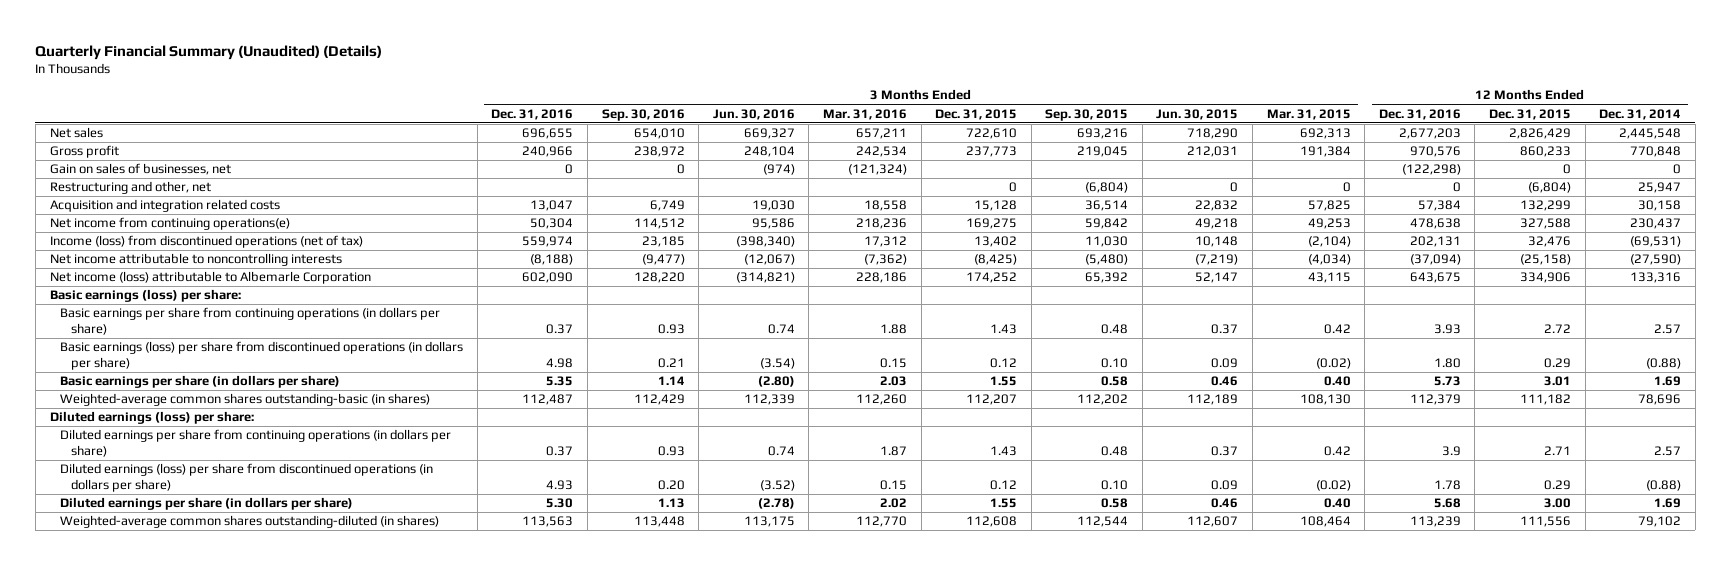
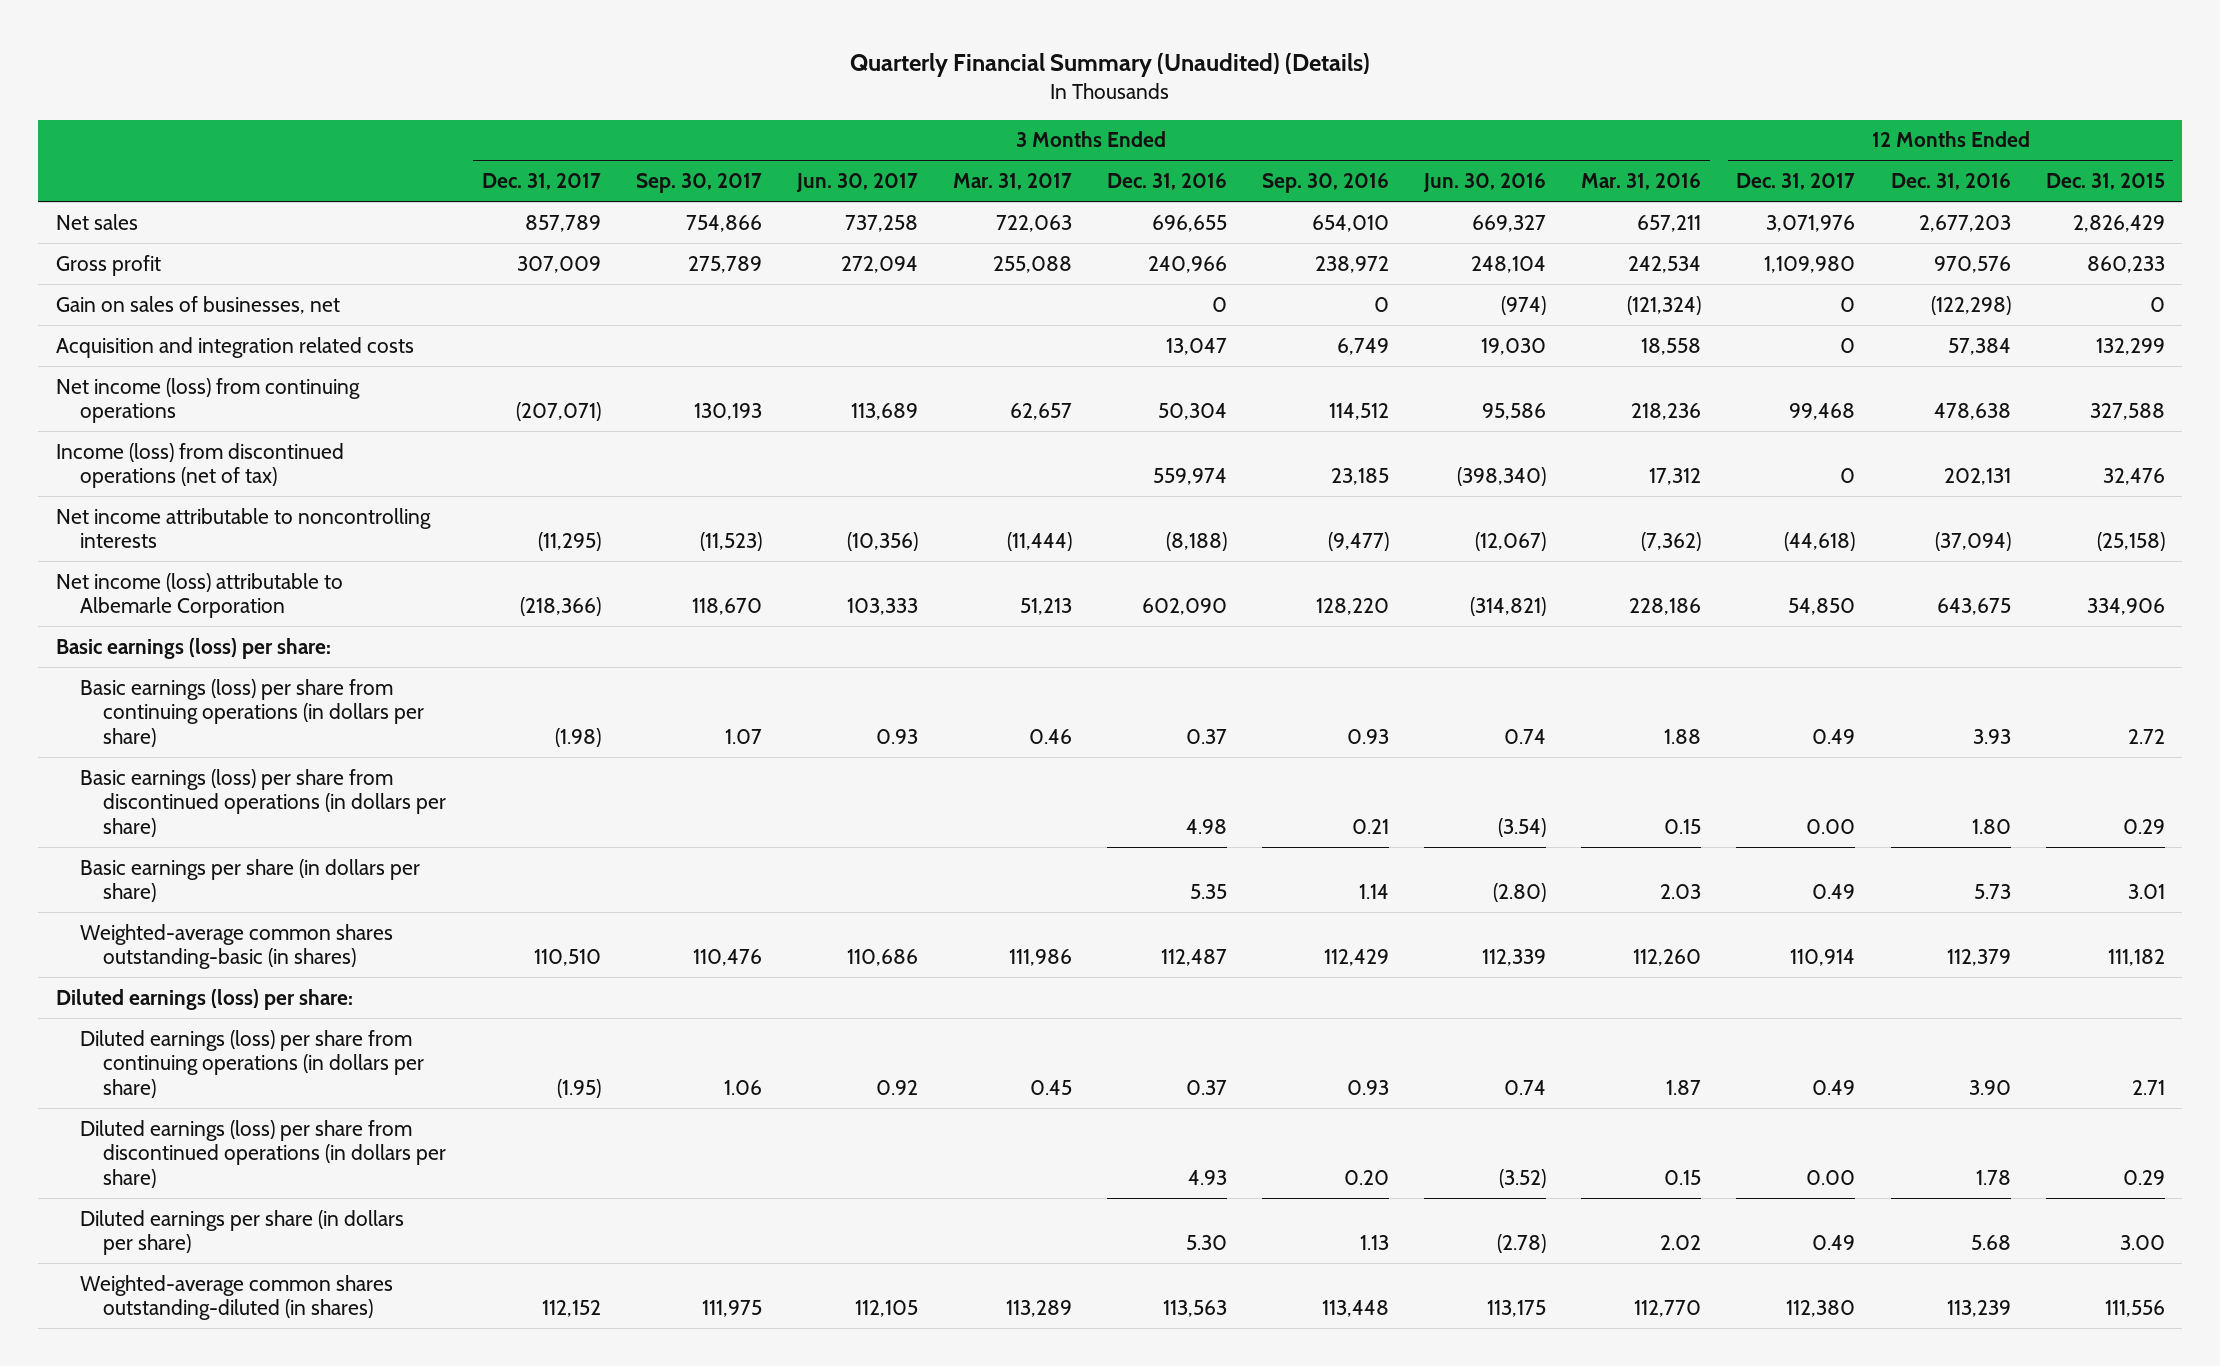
- | 3 Months Ended Dec. 31, 2016 | 3 Months Ended Sep. 30, 2016 | 3 Months Ended Jun. 30, 2016 | 3 Months Ended Mar. 31, 2016 | 3 Months Ended Dec. 31, 2015 | 3 Months Ended Sep. 30, 2015 | 3 Months Ended Jun. 30, 2015 | 3 Months Ended Mar. 31, 2015 | 12 Months Ended Dec. 31, 2016 | 12 Months Ended Dec. 31, 2015 | 12 Months Ended Dec. 31, 2014
+ | 3 Months Ended Dec. 31, 2017 | 3 Months Ended Sep. 30, 2017 | 3 Months Ended Jun. 30, 2017 | 3 Months Ended Mar. 31, 2017 | 3 Months Ended Dec. 31, 2016 | 3 Months Ended Sep. 30, 2016 | 3 Months Ended Jun. 30, 2016 | 3 Months Ended Mar. 31, 2016 | 12 Months Ended Dec. 31, 2017 | 12 Months Ended Dec. 31, 2016 | 12 Months Ended Dec. 31, 2015
- Restructuring and other, net | | | | | 0 | (6,804) | 0 | 0 | 0 | (6,804) | 25,947
- Net income from continuing operations(e) | 50,304 | 114,512 | 95,586 | 218,236 | 169,275 | 59,842 | 49,218 | 49,253 | 478,638 | 327,588 | 230,437
+ Net income (loss) from continuing operations | (207,071) | 130,193 | 113,689 | 62,657 | 50,304 | 114,512 | 95,586 | 218,236 | 99,468 | 478,638 | 327,588
- Basic earnings per share from continuing operations (in dollars per share) | 0.37 | 0.93 | 0.74 | 1.88 | 1.43 | 0.48 | 0.37 | 0.42 | 3.93 | 2.72 | 2.57
+ Basic earnings (loss) per share from continuing operations (in dollars per share) | (1.98) | 1.07 | 0.93 | 0.46 | 0.37 | 0.93 | 0.74 | 1.88 | 0.49 | 3.93 | 2.72
- Diluted earnings per share from continuing operations (in dollars per share) | 0.37 | 0.93 | 0.74 | 1.87 | 1.43 | 0.48 | 0.37 | 0.42 | 3.9 | 2.71 | 2.57
+ Diluted earnings (loss) per share from continuing operations (in dollars per share) | (1.95) | 1.06 | 0.92 | 0.45 | 0.37 | 0.93 | 0.74 | 1.87 | 0.49 | 3.90 | 2.71

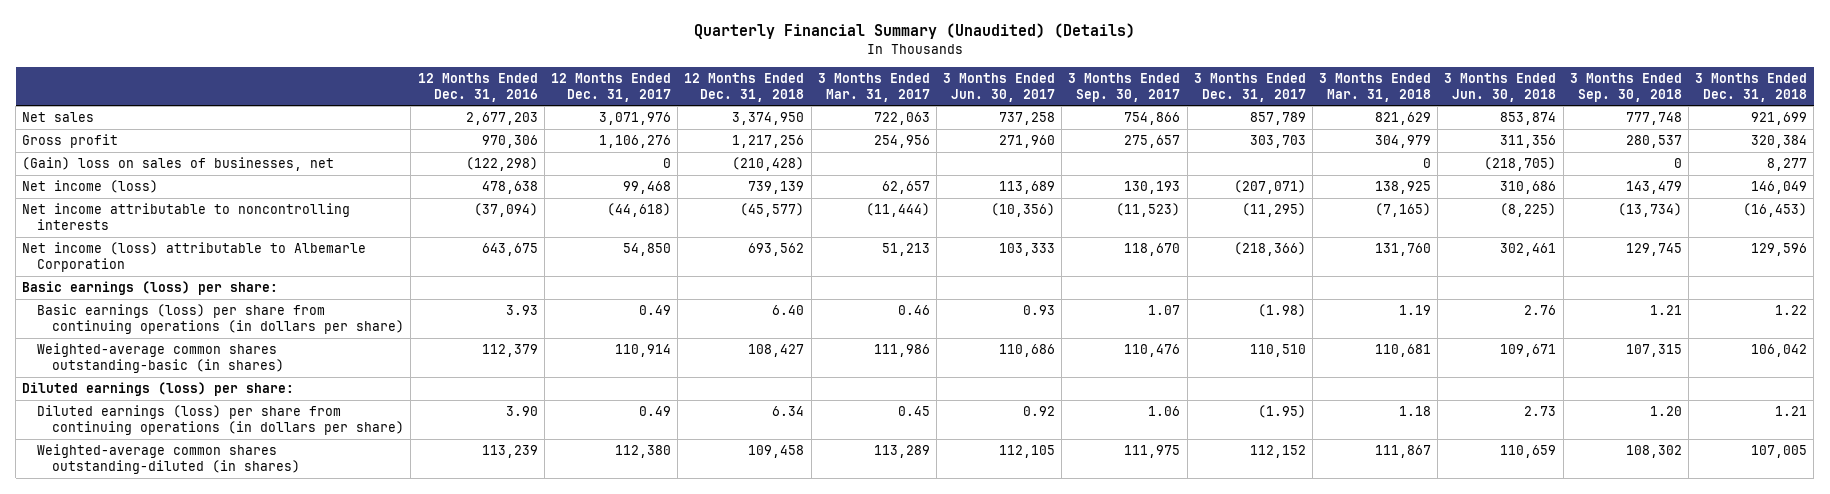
- | 3 Months Ended Dec. 31, 2017 | 3 Months Ended Sep. 30, 2017 | 3 Months Ended Jun. 30, 2017 | 3 Months Ended Mar. 31, 2017 | 3 Months Ended Dec. 31, 2016 | 3 Months Ended Sep. 30, 2016 | 3 Months Ended Jun. 30, 2016 | 3 Months Ended Mar. 31, 2016 | 12 Months Ended Dec. 31, 2017 | 12 Months Ended Dec. 31, 2016 | 12 Months Ended Dec. 31, 2015
+ | 12 Months Ended Dec. 31, 2016 | 12 Months Ended Dec. 31, 2017 | 12 Months Ended Dec. 31, 2018 | 3 Months Ended Mar. 31, 2017 | 3 Months Ended Jun. 30, 2017 | 3 Months Ended Sep. 30, 2017 | 3 Months Ended Dec. 31, 2017 | 3 Months Ended Mar. 31, 2018 | 3 Months Ended Jun. 30, 2018 | 3 Months Ended Sep. 30, 2018 | 3 Months Ended Dec. 31, 2018
- Gross profit | 307,009 | 275,789 | 272,094 | 255,088 | 240,966 | 238,972 | 248,104 | 242,534 | 1,109,980 | 970,576 | 860,233
- Gain on sales of businesses, net | | | | | 0 | 0 | (974) | (121,324) | 0 | (122,298) | 0
- Acquisition and integration related costs | | | | | 13,047 | 6,749 | 19,030 | 18,558 | 0 | 57,384 | 132,299
- Net income (loss) from continuing operations | (207,071) | 130,193 | 113,689 | 62,657 | 50,304 | 114,512 | 95,586 | 218,236 | 99,468 | 478,638 | 327,588
- Income (loss) from discontinued operations (net of tax) | | | | | 559,974 | 23,185 | (398,340) | 17,312 | 0 | 202,131 | 32,476
+ Gross profit | 970,306 | 1,106,276 | 1,217,256 | 254,956 | 271,960 | 275,657 | 303,703 | 304,979 | 311,356 | 280,537 | 320,384
+ (Gain) loss on sales of businesses, net | (122,298) | 0 | (210,428) | | | | | 0 | (218,705) | 0 | 8,277
+ Net income (loss) | 478,638 | 99,468 | 739,139 | 62,657 | 113,689 | 130,193 | (207,071) | 138,925 | 310,686 | 143,479 | 146,049
- Basic earnings (loss) per share from discontinued operations (in dollars per share) | | | | | 4.98 | 0.21 | (3.54) | 0.15 | 0.00 | 1.80 | 0.29
- Basic earnings per share (in dollars per share) | | | | | 5.35 | 1.14 | (2.80) | 2.03 | 0.49 | 5.73 | 3.01
- Diluted earnings (loss) per share from discontinued operations (in dollars per share) | | | | | 4.93 | 0.20 | (3.52) | 0.15 | 0.00 | 1.78 | 0.29
- Diluted earnings per share (in dollars per share) | | | | | 5.30 | 1.13 | (2.78) | 2.02 | 0.49 | 5.68 | 3.00

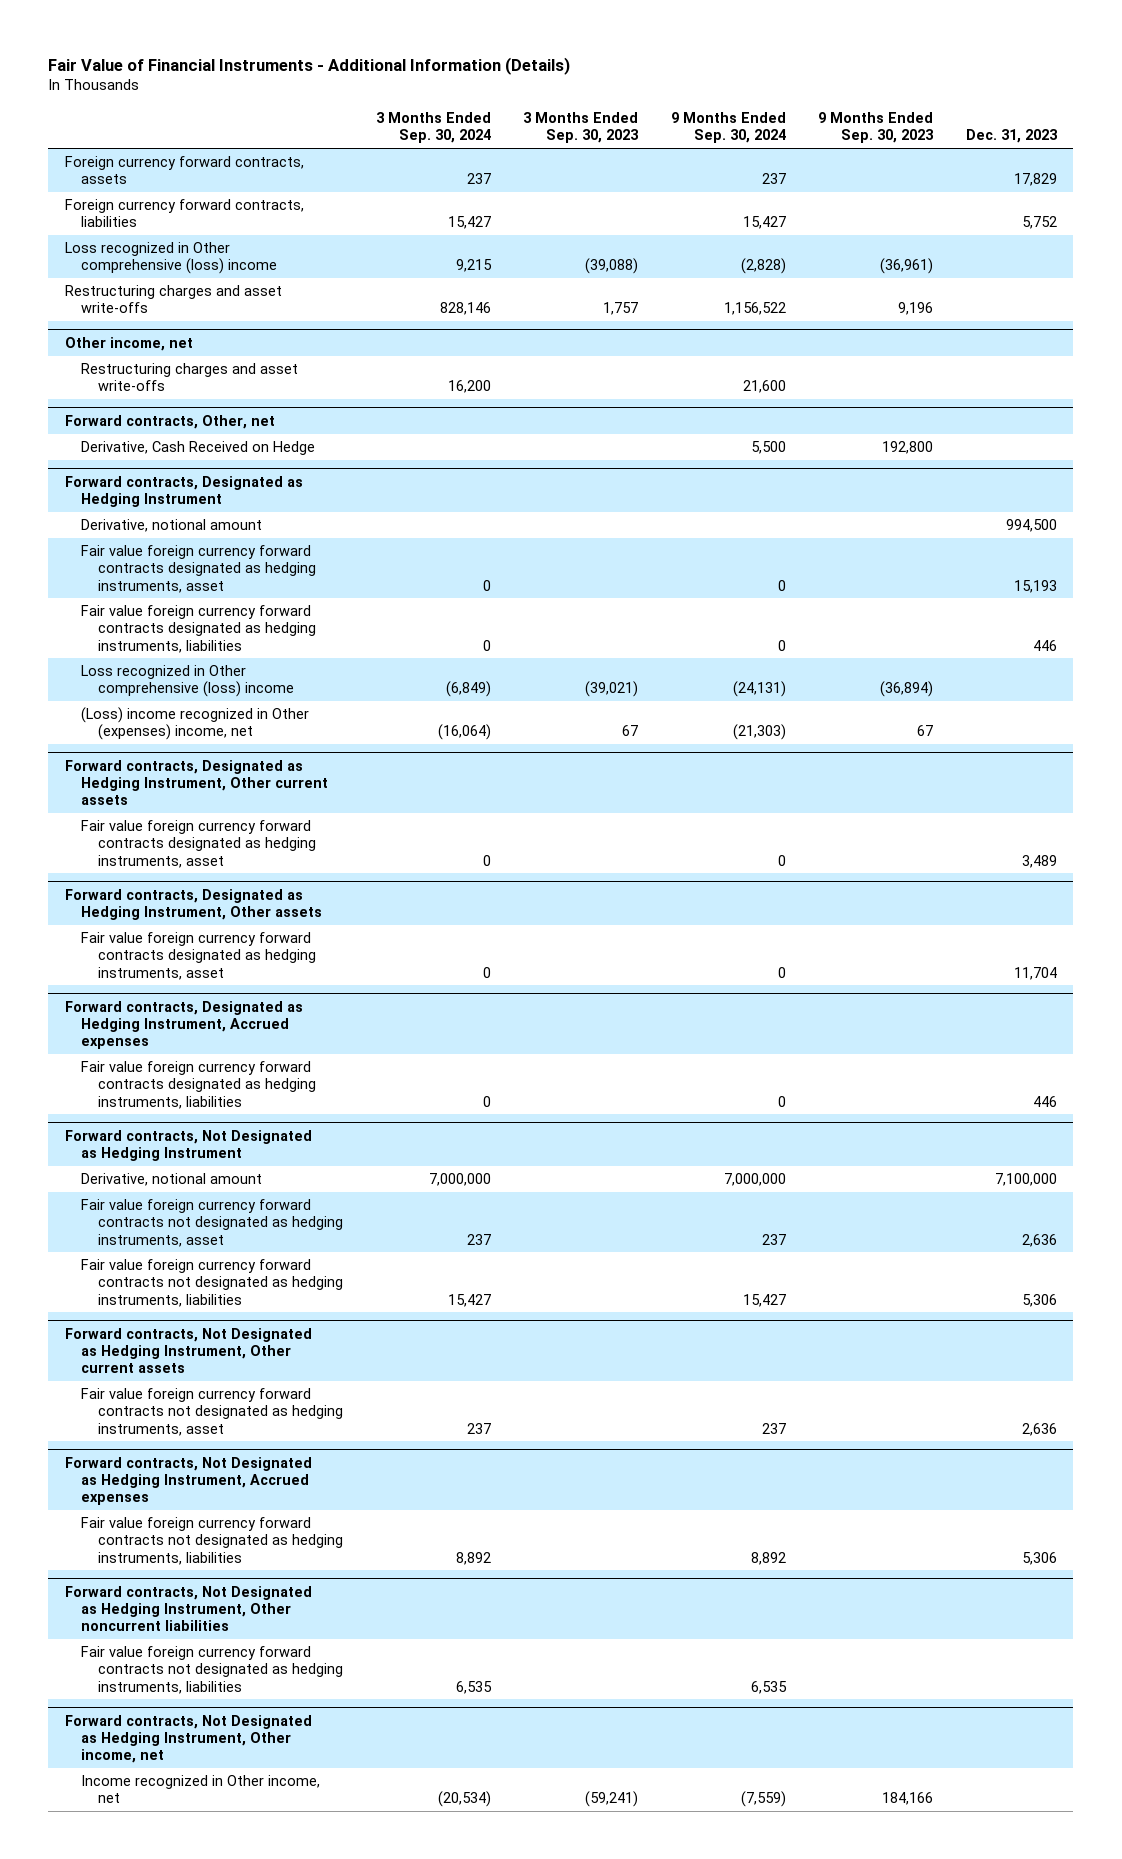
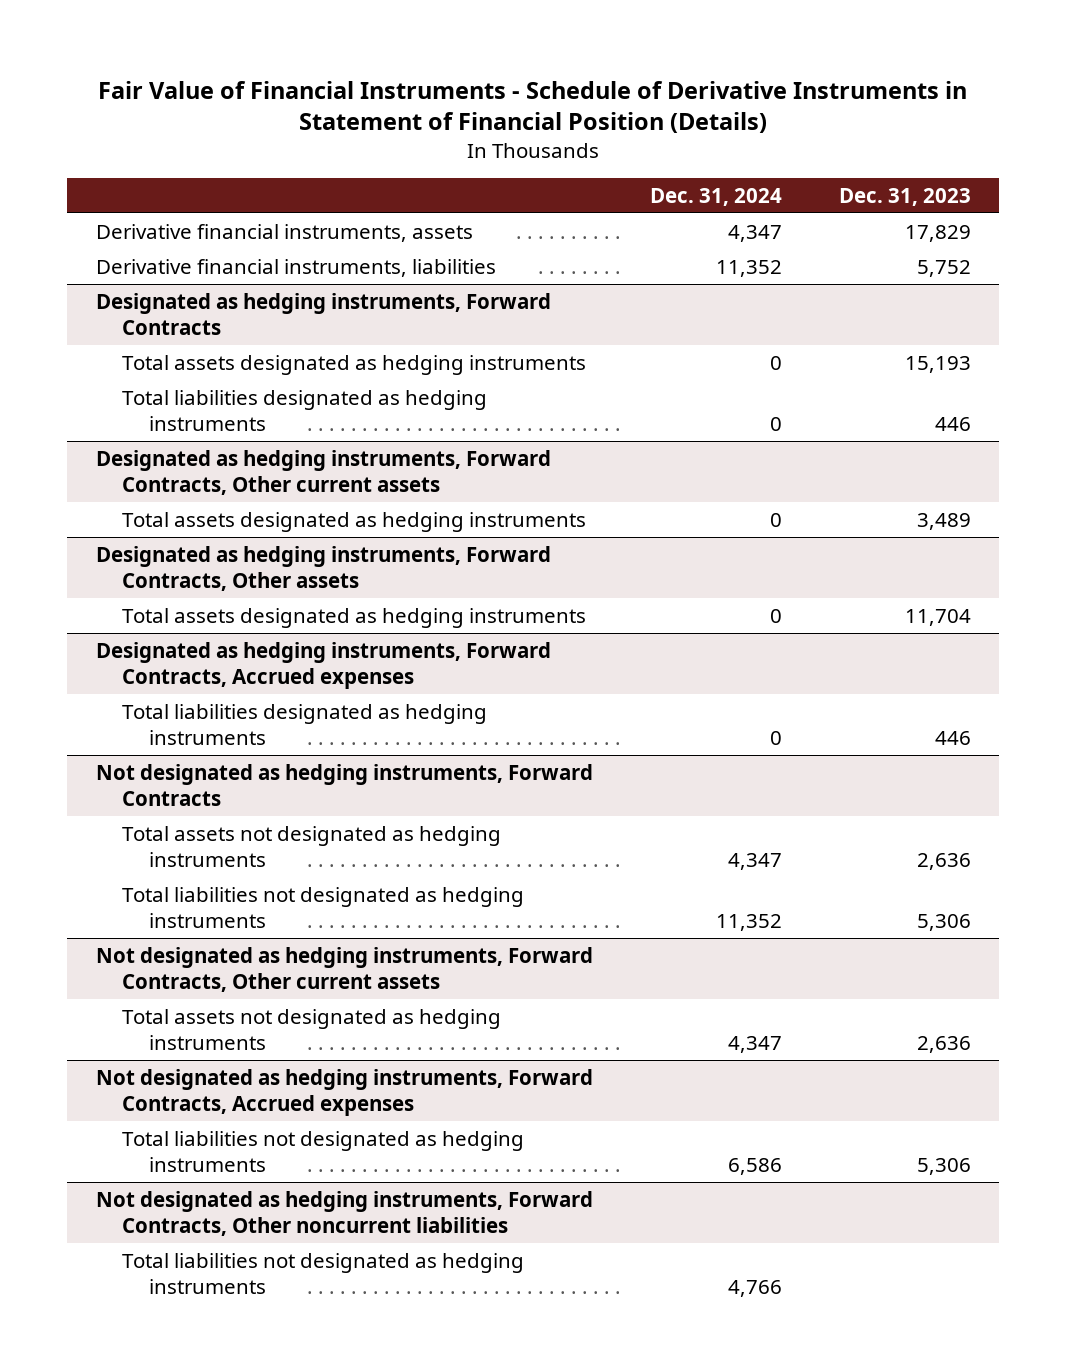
- Fair Value of Financial Instruments - Additional Information (Details)
+ Fair Value of Financial Instruments - Schedule of Derivative Instruments in Statement of Financial Position (Details)
- | 3 Months Ended Sep. 30, 2024 | 3 Months Ended Sep. 30, 2023 | 9 Months Ended Sep. 30, 2024 | 9 Months Ended Sep. 30, 2023 | Dec. 31, 2023
+ | Dec. 31, 2024 | Dec. 31, 2023
- Foreign currency forward contracts, assets | 237 | | 237 | | 17,829
- Foreign currency forward contracts, liabilities | 15,427 | | 15,427 | | 5,752
- Loss recognized in Other comprehensive (loss) income | 9,215 | (39,088) | (2,828) | (36,961) |
- Restructuring charges and asset write-offs | 828,146 | 1,757 | 1,156,522 | 9,196 |
- Other income, net
- Restructuring charges and asset write-offs | 16,200 | | 21,600 | |
- Forward contracts, Other, net
- Derivative, Cash Received on Hedge | | | 5,500 | 192,800 |
- Forward contracts, Designated as Hedging Instrument
- Derivative, notional amount | | | | | 994,500
- Fair value foreign currency forward contracts designated as hedging instruments, asset | 0 | | 0 | | 15,193
- Fair value foreign currency forward contracts designated as hedging instruments, liabilities | 0 | | 0 | | 446
- Loss recognized in Other comprehensive (loss) income | (6,849) | (39,021) | (24,131) | (36,894) |
- (Loss) income recognized in Other (expenses) income, net | (16,064) | 67 | (21,303) | 67 |
- Forward contracts, Designated as Hedging Instrument, Other current assets
- Fair value foreign currency forward contracts designated as hedging instruments, asset | 0 | | 0 | | 3,489
- Forward contracts, Designated as Hedging Instrument, Other assets
- Fair value foreign currency forward contracts designated as hedging instruments, asset | 0 | | 0 | | 11,704
- Forward contracts, Designated as Hedging Instrument, Accrued expenses
- Fair value foreign currency forward contracts designated as hedging instruments, liabilities | 0 | | 0 | | 446
- Forward contracts, Not Designated as Hedging Instrument
- Derivative, notional amount | 7,000,000 | | 7,000,000 | | 7,100,000
- Fair value foreign currency forward contracts not designated as hedging instruments, asset | 237 | | 237 | | 2,636
- Fair value foreign currency forward contracts not designated as hedging instruments, liabilities | 15,427 | | 15,427 | | 5,306
- Forward contracts, Not Designated as Hedging Instrument, Other current assets
- Fair value foreign currency forward contracts not designated as hedging instruments, asset | 237 | | 237 | | 2,636
- Forward contracts, Not Designated as Hedging Instrument, Accrued expenses
- Fair value foreign currency forward contracts not designated as hedging instruments, liabilities | 8,892 | | 8,892 | | 5,306
- Forward contracts, Not Designated as Hedging Instrument, Other noncurrent liabilities
- Fair value foreign currency forward contracts not designated as hedging instruments, liabilities | 6,535 | | 6,535 | |
- Forward contracts, Not Designated as Hedging Instrument, Other income, net
- Income recognized in Other income, net | (20,534) | (59,241) | (7,559) | 184,166 |
+ Derivative financial instruments, assets | 4,347 | 17,829
+ Derivative financial instruments, liabilities | 11,352 | 5,752
+ Designated as hedging instruments, Forward Contracts
+ Total assets designated as hedging instruments | 0 | 15,193
+ Total liabilities designated as hedging instruments | 0 | 446
+ Designated as hedging instruments, Forward Contracts, Other current assets
+ Total assets designated as hedging instruments | 0 | 3,489
+ Designated as hedging instruments, Forward Contracts, Other assets
+ Total assets designated as hedging instruments | 0 | 11,704
+ Designated as hedging instruments, Forward Contracts, Accrued expenses
+ Total liabilities designated as hedging instruments | 0 | 446
+ Not designated as hedging instruments, Forward Contracts
+ Total assets not designated as hedging instruments | 4,347 | 2,636
+ Total liabilities not designated as hedging instruments | 11,352 | 5,306
+ Not designated as hedging instruments, Forward Contracts, Other current assets
+ Total assets not designated as hedging instruments | 4,347 | 2,636
+ Not designated as hedging instruments, Forward Contracts, Accrued expenses
+ Total liabilities not designated as hedging instruments | 6,586 | 5,306
+ Not designated as hedging instruments, Forward Contracts, Other noncurrent liabilities
+ Total liabilities not designated as hedging instruments | 4,766 |

